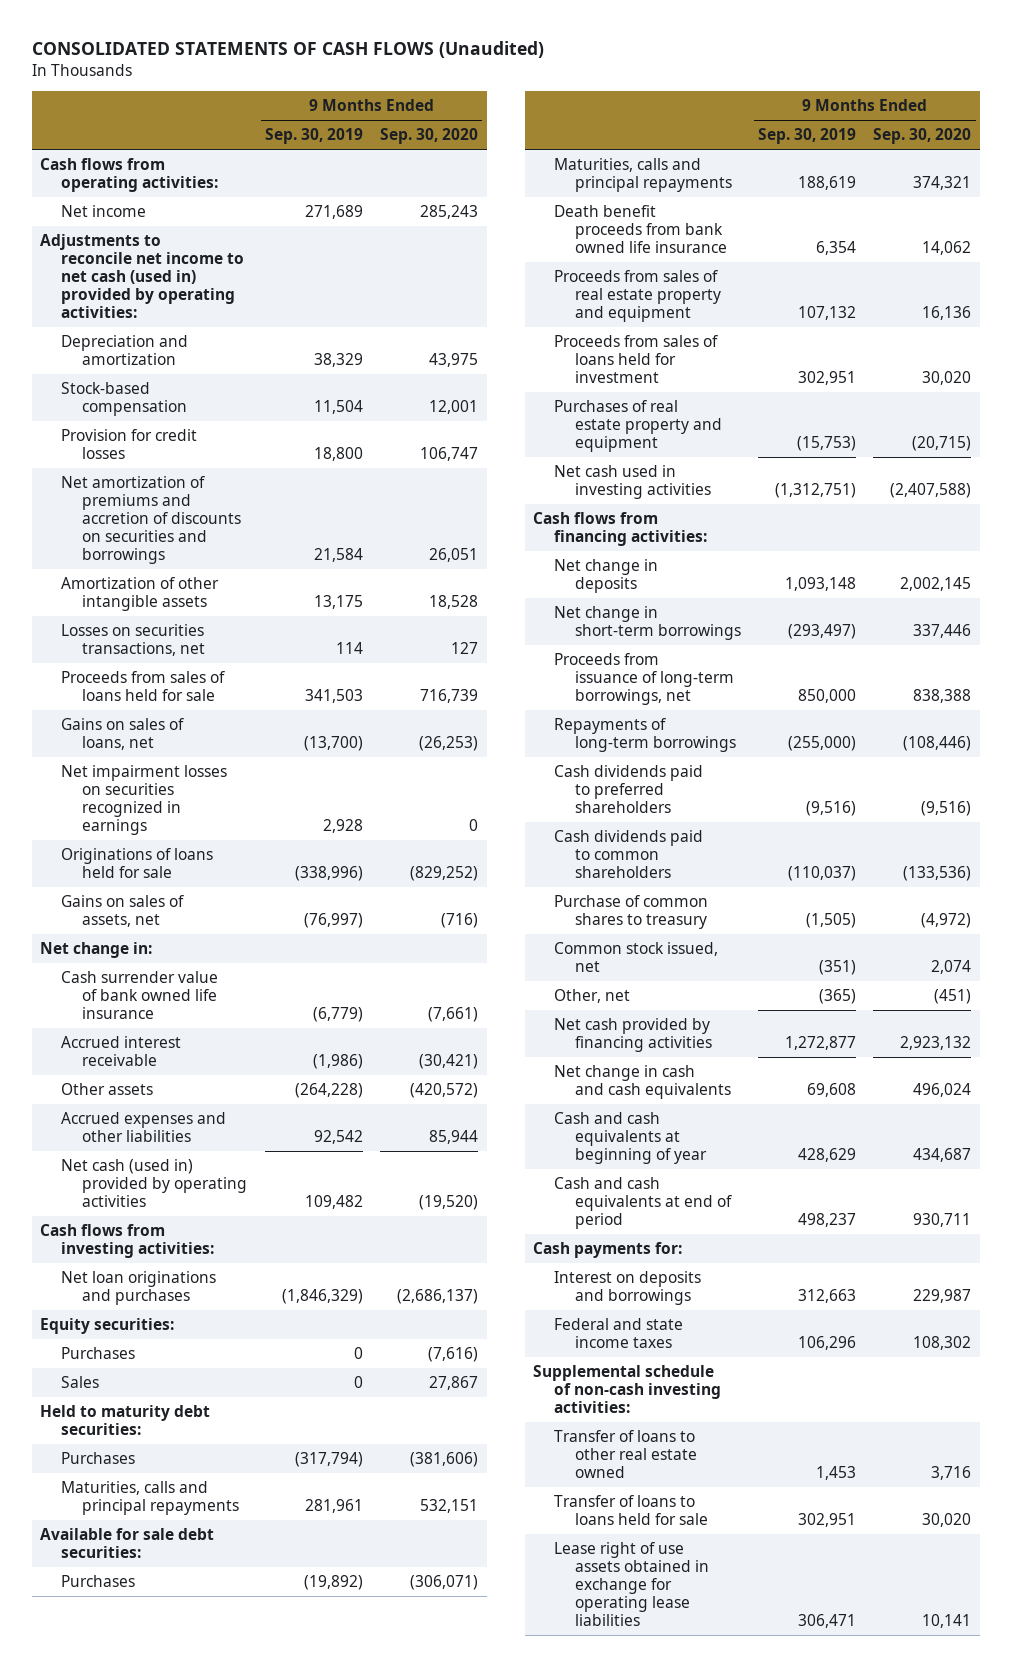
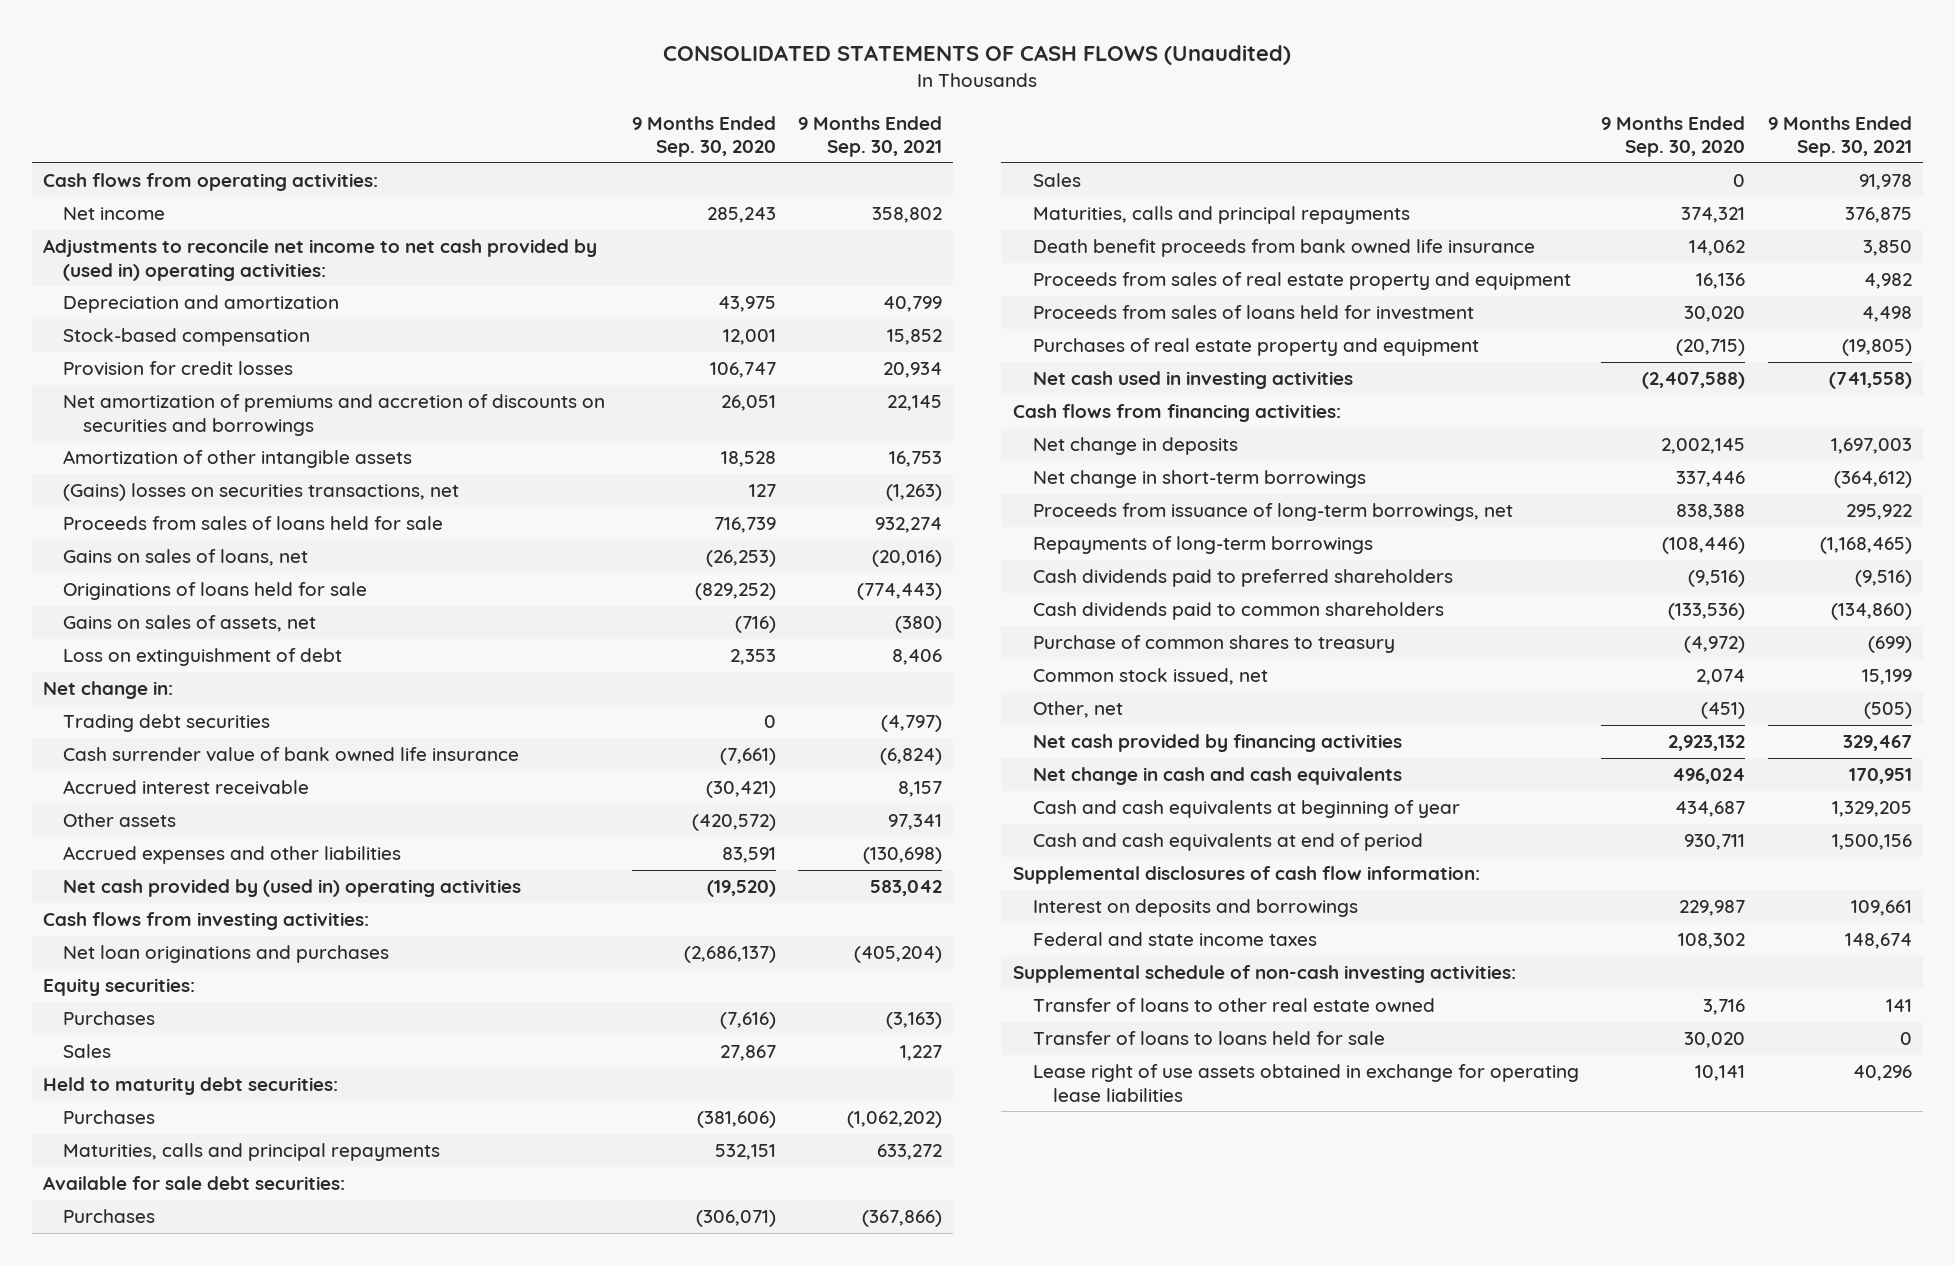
- | 9 Months Ended Sep. 30, 2019 | 9 Months Ended Sep. 30, 2020
+ | 9 Months Ended Sep. 30, 2020 | 9 Months Ended Sep. 30, 2021
- Adjustments to reconcile net income to net cash (used in) provided by operating activities:
+ Adjustments to reconcile net income to net cash provided by (used in) operating activities:
- Losses on securities transactions, net | 114 | 127
+ (Gains) losses on securities transactions, net | 127 | (1,263)
- Net impairment losses on securities recognized in earnings | 2,928 | 0
+ Loss on extinguishment of debt | 2,353 | 8,406
+ Trading debt securities | 0 | (4,797)
- Accrued expenses and other liabilities | 92,542 | 85,944
- Net cash (used in) provided by operating activities | 109,482 | (19,520)
+ Accrued expenses and other liabilities | 83,591 | (130,698)
+ Net cash provided by (used in) operating activities | (19,520) | 583,042
+ Sales | 0 | 91,978
- Cash payments for:
+ Supplemental disclosures of cash flow information:

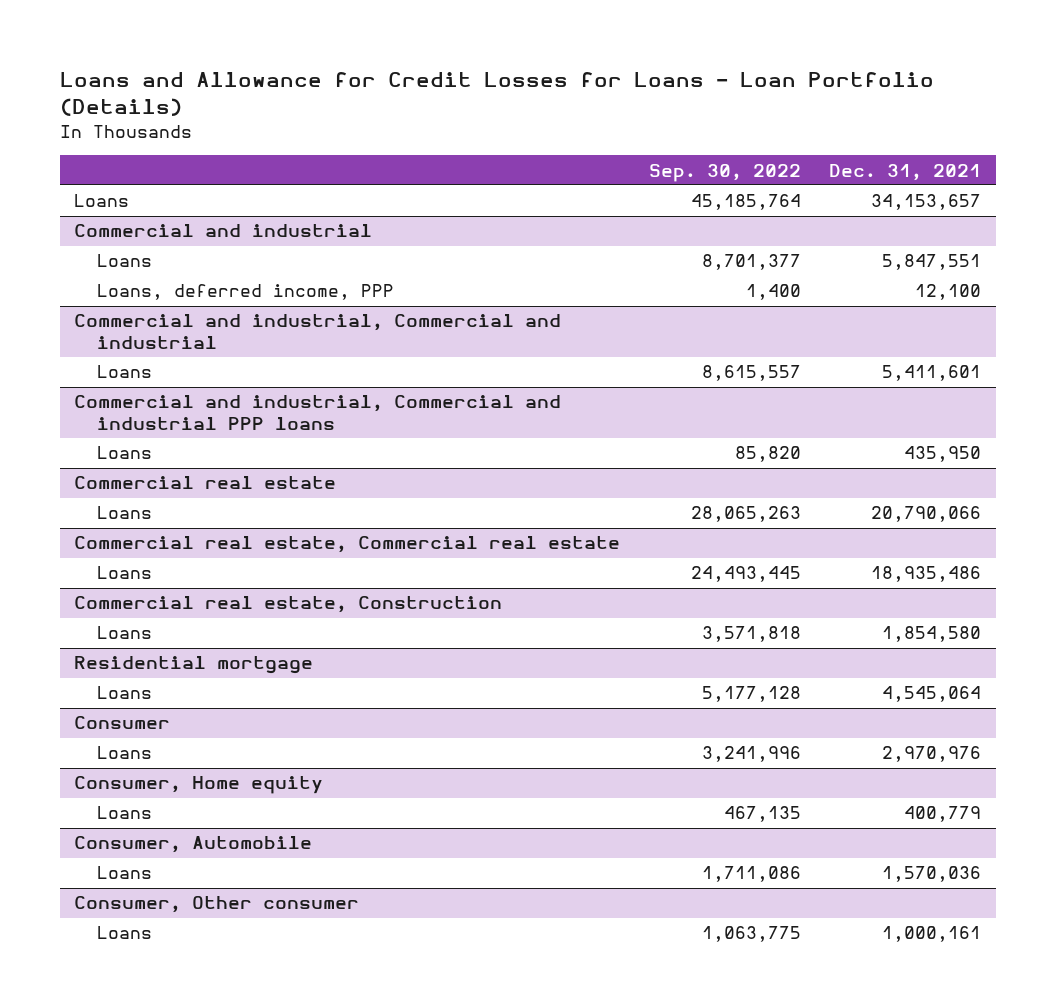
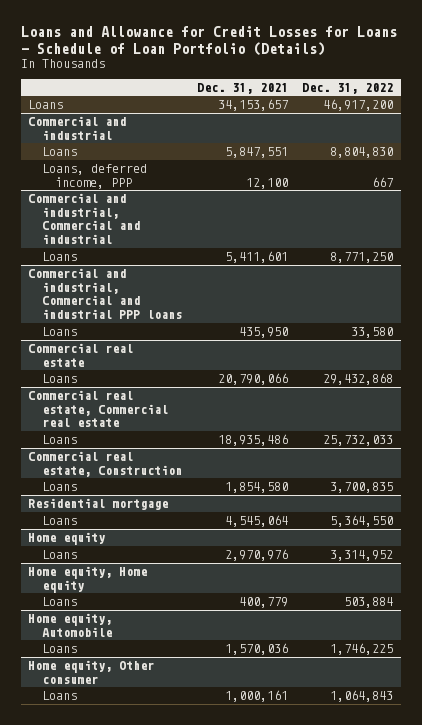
- Loans and Allowance for Credit Losses for Loans - Loan Portfolio (Details)
+ Loans and Allowance for Credit Losses for Loans - Schedule of Loan Portfolio (Details)
- | Sep. 30, 2022 | Dec. 31, 2021
+ | Dec. 31, 2021 | Dec. 31, 2022
- Consumer
+ Home equity
- Consumer, Home equity
+ Home equity, Home equity
- Consumer, Automobile
+ Home equity, Automobile
- Consumer, Other consumer
+ Home equity, Other consumer

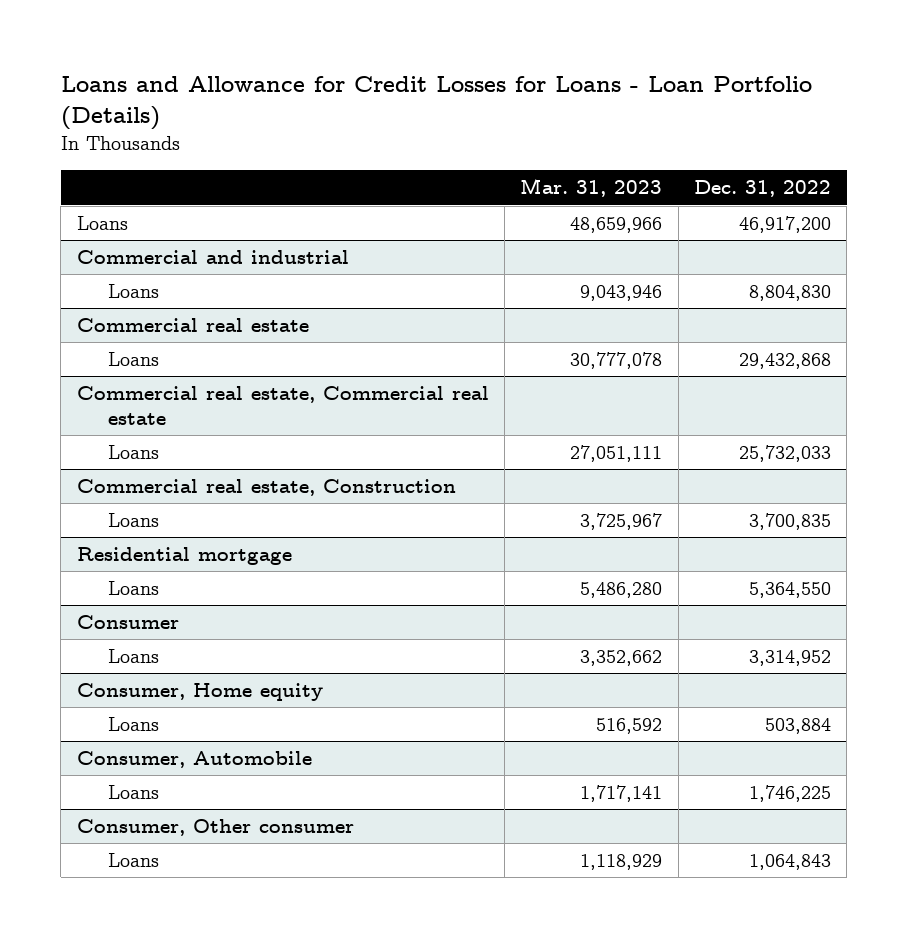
- Loans and Allowance for Credit Losses for Loans - Schedule of Loan Portfolio (Details)
+ Loans and Allowance for Credit Losses for Loans - Loan Portfolio (Details)
- | Dec. 31, 2021 | Dec. 31, 2022
+ | Mar. 31, 2023 | Dec. 31, 2022
@ Commercial and industrial
- Loans, deferred income, PPP | 12,100 | 667
- Commercial and industrial, Commercial and industrial
- Loans | 5,411,601 | 8,771,250
- Commercial and industrial, Commercial and industrial PPP loans
- Loans | 435,950 | 33,580
- Home equity
+ Consumer
- Home equity, Home equity
+ Consumer, Home equity
- Home equity, Automobile
+ Consumer, Automobile
- Home equity, Other consumer
+ Consumer, Other consumer

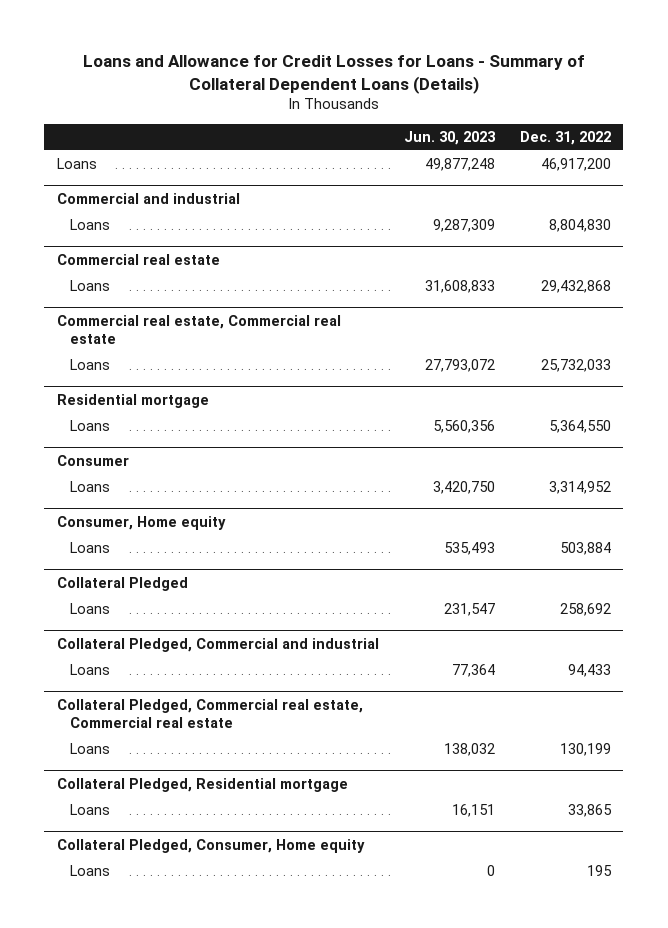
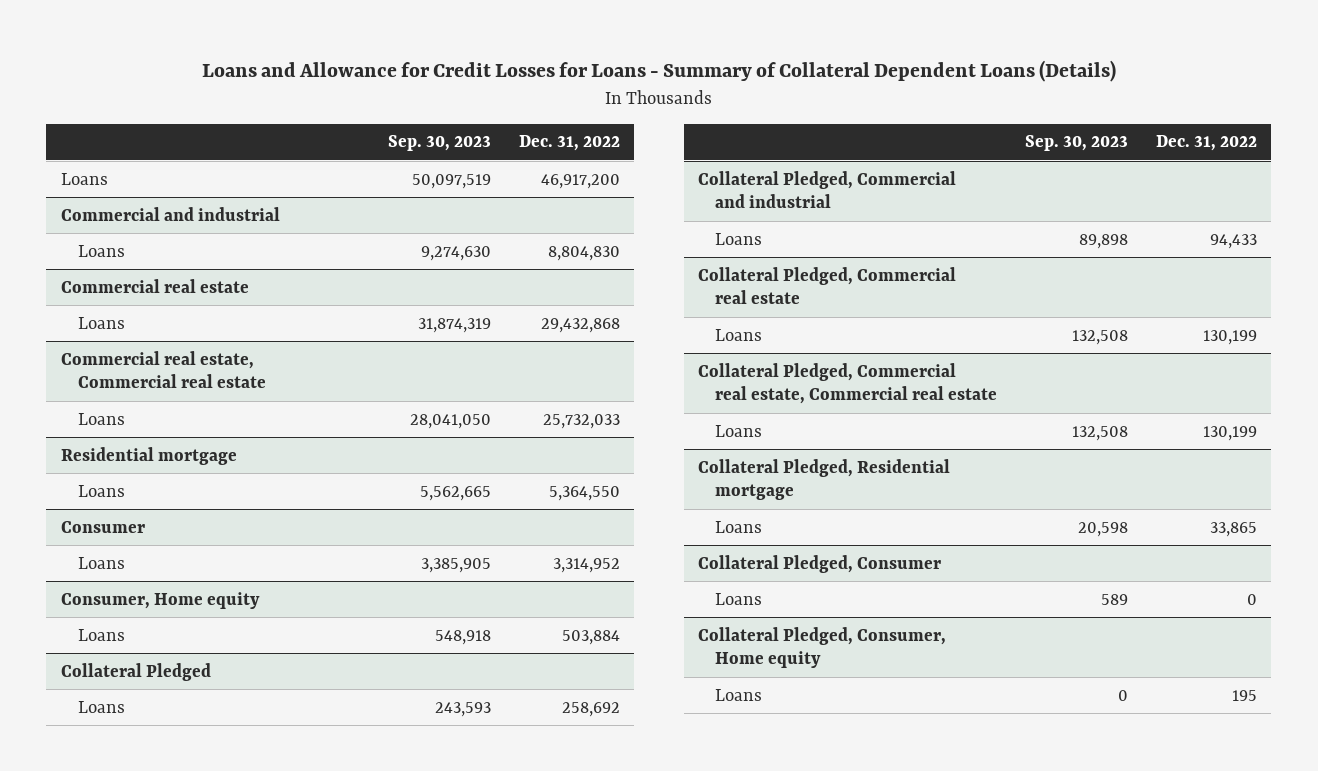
- | Jun. 30, 2023 | Dec. 31, 2022
+ | Sep. 30, 2023 | Dec. 31, 2022
+ Collateral Pledged, Commercial real estate
+ Loans | 132,508 | 130,199
+ Collateral Pledged, Consumer
+ Loans | 589 | 0

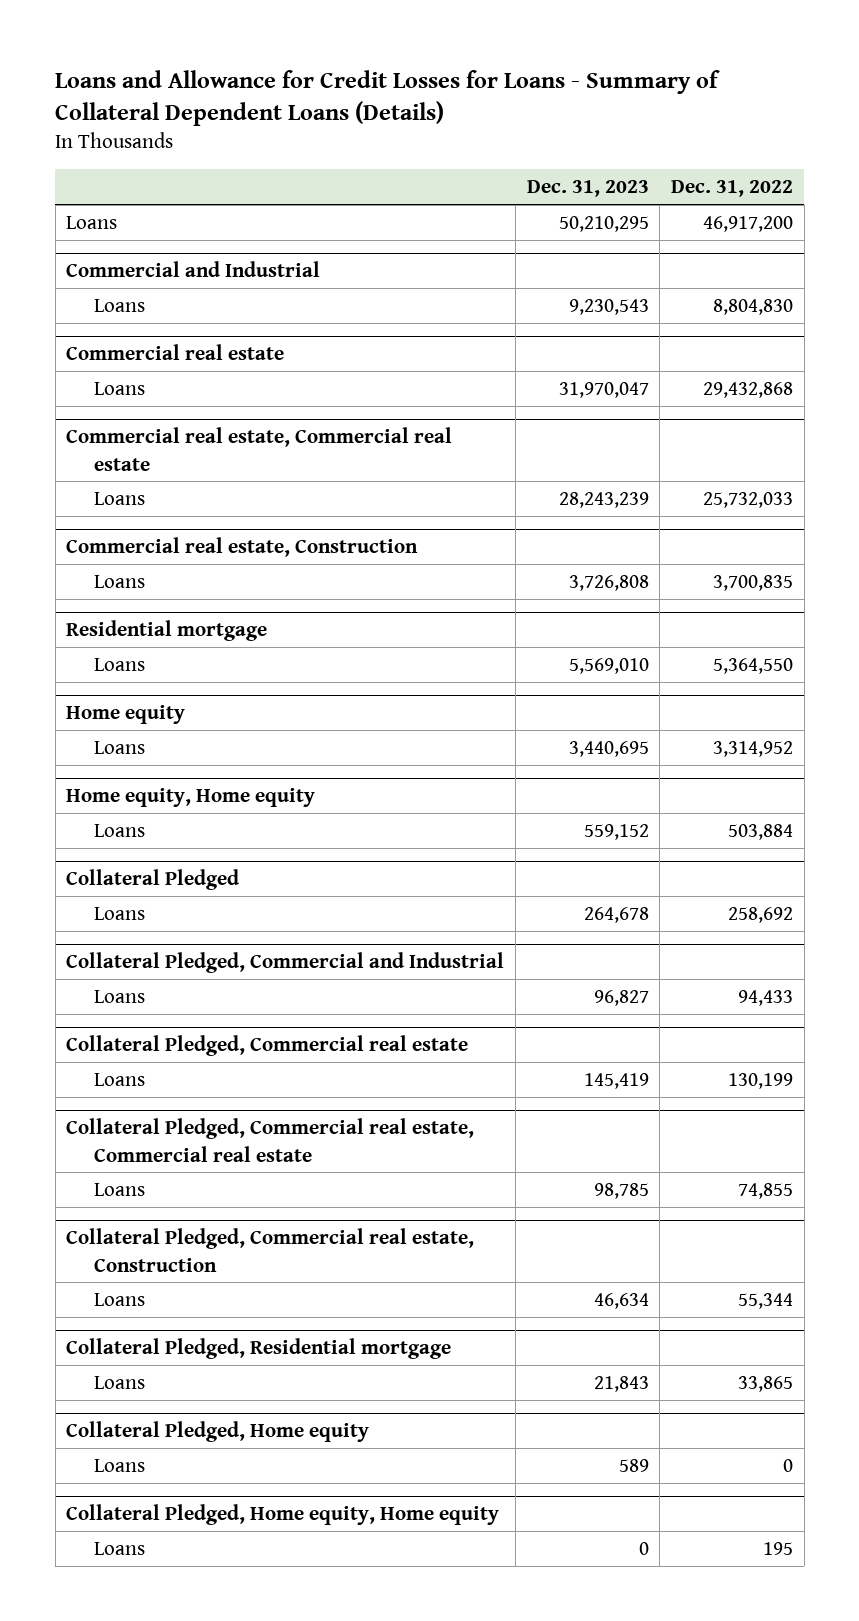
- | Sep. 30, 2023 | Dec. 31, 2022
+ | Dec. 31, 2023 | Dec. 31, 2022
- Commercial and industrial
+ Commercial and Industrial
+ Commercial real estate, Construction
+ Loans | 3,726,808 | 3,700,835
- Consumer
+ Home equity
- Consumer, Home equity
+ Home equity, Home equity
- Collateral Pledged, Commercial and industrial
+ Collateral Pledged, Commercial and Industrial
@ Collateral Pledged, Commercial real estate, Commercial real estate
- Loans | 132,508 | 130,199
+ Loans | 98,785 | 74,855
+ Collateral Pledged, Commercial real estate, Construction
+ Loans | 46,634 | 55,344
- Collateral Pledged, Consumer
+ Collateral Pledged, Home equity
- Collateral Pledged, Consumer, Home equity
+ Collateral Pledged, Home equity, Home equity

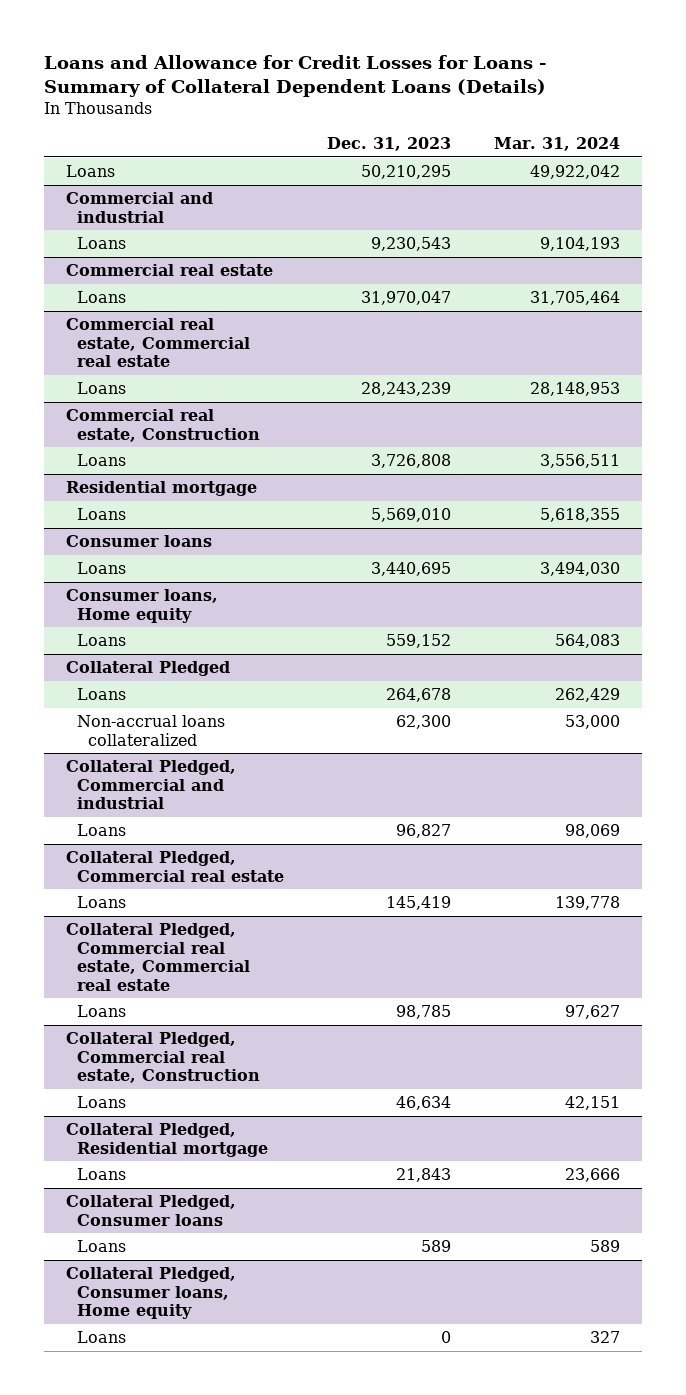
- | Dec. 31, 2023 | Dec. 31, 2022
+ | Dec. 31, 2023 | Mar. 31, 2024
- Commercial and Industrial
+ Commercial and industrial
- Home equity
+ Consumer loans
- Home equity, Home equity
+ Consumer loans, Home equity
- Collateral Pledged, Commercial and Industrial
@ Collateral Pledged
+ Non-accrual loans collateralized | 62,300 | 53,000
+ Collateral Pledged, Commercial and industrial
- Collateral Pledged, Home equity
+ Collateral Pledged, Consumer loans
- Collateral Pledged, Home equity, Home equity
+ Collateral Pledged, Consumer loans, Home equity

